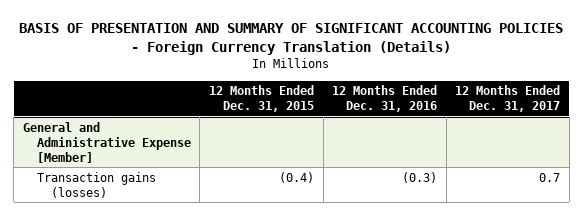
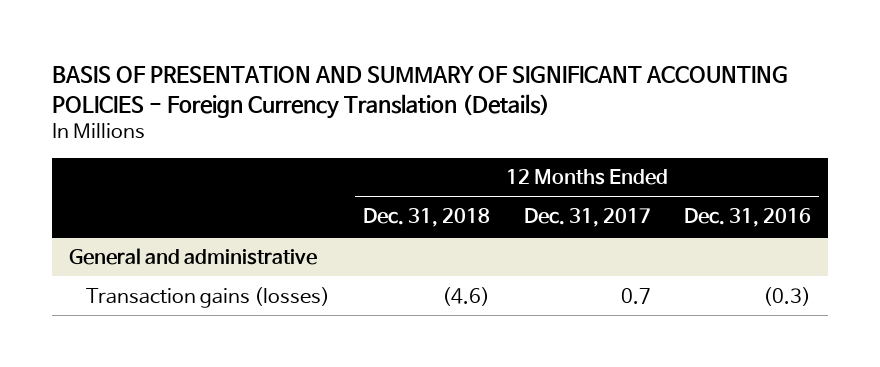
- | 12 Months Ended Dec. 31, 2015 | 12 Months Ended Dec. 31, 2016 | 12 Months Ended Dec. 31, 2017
+ | 12 Months Ended Dec. 31, 2018 | 12 Months Ended Dec. 31, 2017 | 12 Months Ended Dec. 31, 2016
- General and Administrative Expense [Member]
+ General and administrative

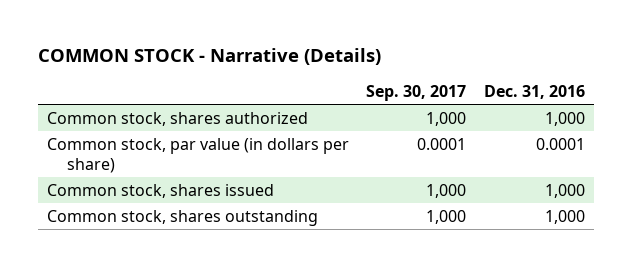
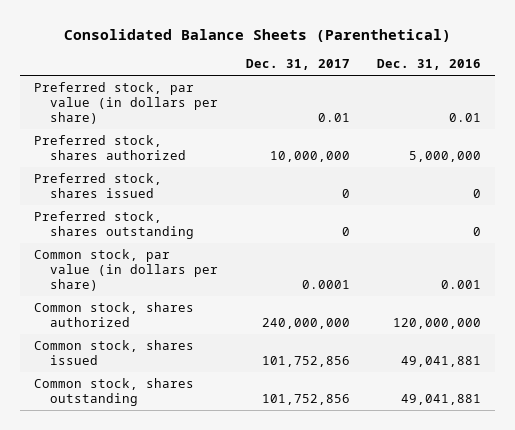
- COMMON STOCK - Narrative (Details)
+ Consolidated Balance Sheets (Parenthetical)
- | Sep. 30, 2017 | Dec. 31, 2016
+ | Dec. 31, 2017 | Dec. 31, 2016
- Common stock, shares authorized | 1,000 | 1,000
- Common stock, par value (in dollars per share) | 0.0001 | 0.0001
- Common stock, shares issued | 1,000 | 1,000
- Common stock, shares outstanding | 1,000 | 1,000
+ Preferred stock, par value (in dollars per share) | 0.01 | 0.01
+ Preferred stock, shares authorized | 10,000,000 | 5,000,000
+ Preferred stock, shares issued | 0 | 0
+ Preferred stock, shares outstanding | 0 | 0
+ Common stock, par value (in dollars per share) | 0.0001 | 0.001
+ Common stock, shares authorized | 240,000,000 | 120,000,000
+ Common stock, shares issued | 101,752,856 | 49,041,881
+ Common stock, shares outstanding | 101,752,856 | 49,041,881

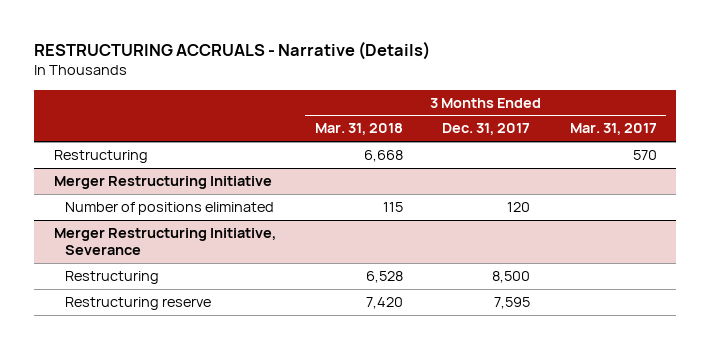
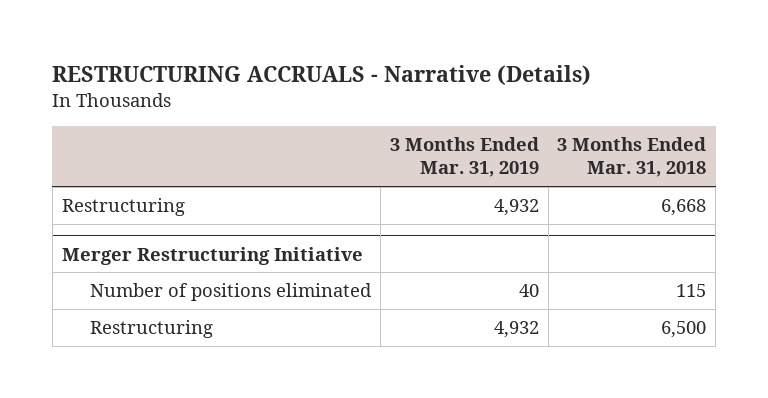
- | 3 Months Ended Mar. 31, 2018 | 3 Months Ended Dec. 31, 2017 | 3 Months Ended Mar. 31, 2017
+ | 3 Months Ended Mar. 31, 2019 | 3 Months Ended Mar. 31, 2018
- Merger Restructuring Initiative, Severance
- Restructuring | 6,528 | 8,500 |
- Restructuring reserve | 7,420 | 7,595 |
@ Merger Restructuring Initiative
+ Restructuring | 4,932 | 6,500

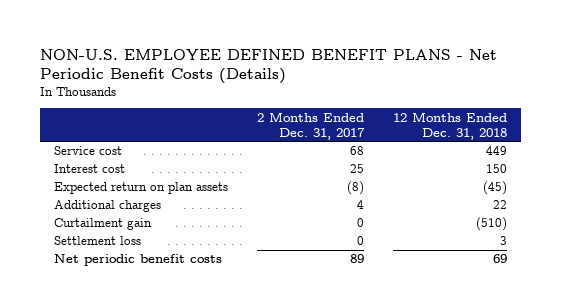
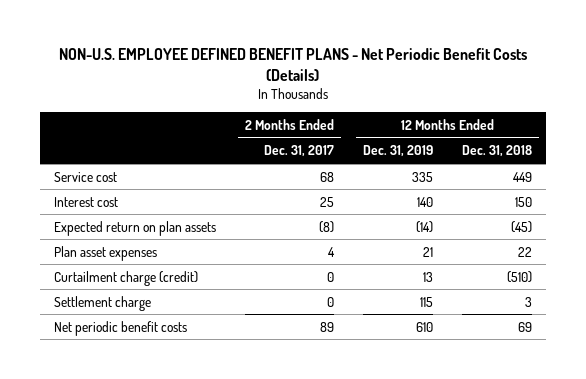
- | 2 Months Ended Dec. 31, 2017 | 12 Months Ended Dec. 31, 2018
+ | 2 Months Ended Dec. 31, 2017 | 12 Months Ended Dec. 31, 2019 | 12 Months Ended Dec. 31, 2018
- Additional charges | 4 | 22
- Curtailment gain | 0 | (510)
- Settlement loss | 0 | 3
+ Plan asset expenses | 4 | 21 | 22
+ Curtailment charge (credit) | 0 | 13 | (510)
+ Settlement charge | 0 | 115 | 3

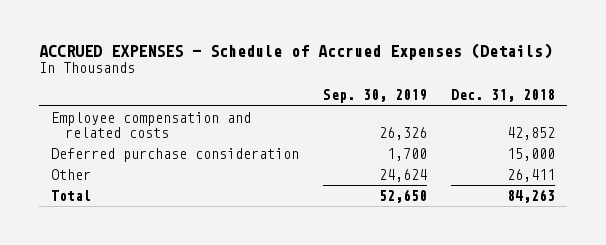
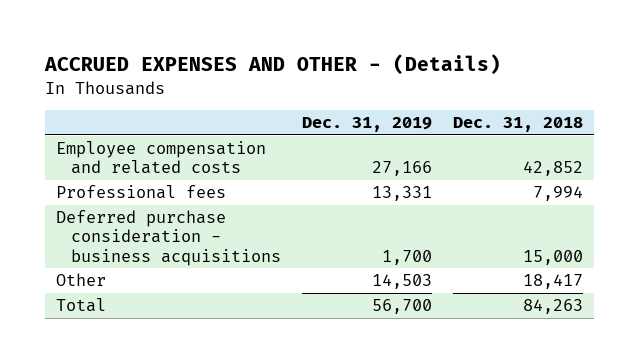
- ACCRUED EXPENSES - Schedule of Accrued Expenses (Details)
+ ACCRUED EXPENSES AND OTHER - (Details)
- | Sep. 30, 2019 | Dec. 31, 2018
+ | Dec. 31, 2019 | Dec. 31, 2018
- Deferred purchase consideration | 1,700 | 15,000
- Other | 24,624 | 26,411
+ Professional fees | 13,331 | 7,994
+ Deferred purchase consideration - business acquisitions | 1,700 | 15,000
+ Other | 14,503 | 18,417

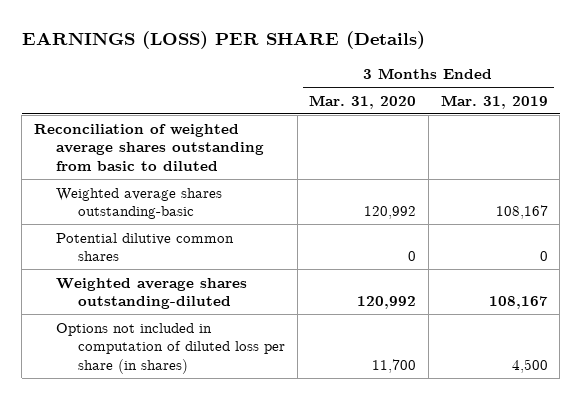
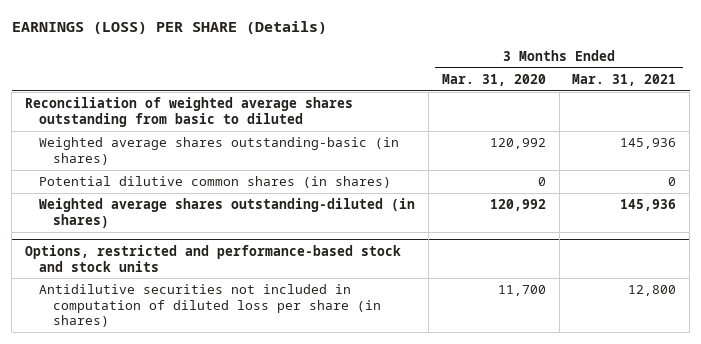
- | 3 Months Ended Mar. 31, 2020 | 3 Months Ended Mar. 31, 2019
+ | 3 Months Ended Mar. 31, 2020 | 3 Months Ended Mar. 31, 2021
- Weighted average shares outstanding-basic | 120,992 | 108,167
- Potential dilutive common shares | 0 | 0
- Weighted average shares outstanding-diluted | 120,992 | 108,167
- Options not included in computation of diluted loss per share (in shares) | 11,700 | 4,500
+ Weighted average shares outstanding-basic (in shares) | 120,992 | 145,936
+ Potential dilutive common shares (in shares) | 0 | 0
+ Weighted average shares outstanding-diluted (in shares) | 120,992 | 145,936
+ Options, restricted and performance-based stock and stock units
+ Antidilutive securities not included in computation of diluted loss per share (in shares) | 11,700 | 12,800

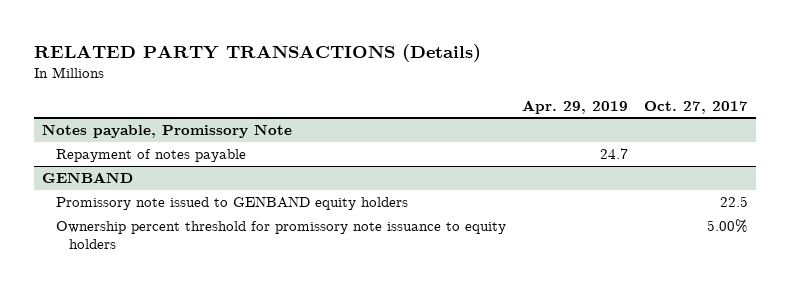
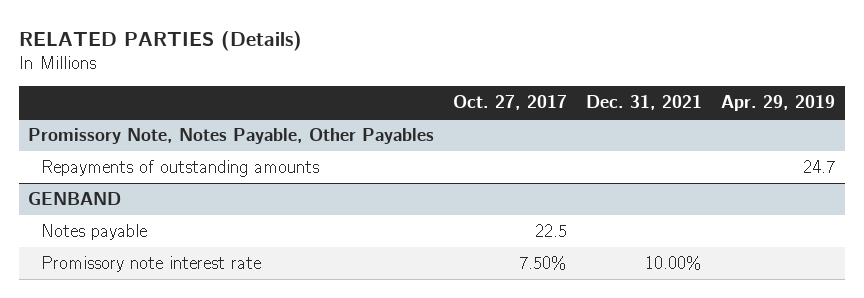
- RELATED PARTY TRANSACTIONS (Details)
+ RELATED PARTIES (Details)
- | Apr. 29, 2019 | Oct. 27, 2017
+ | Oct. 27, 2017 | Dec. 31, 2021 | Apr. 29, 2019
- Notes payable, Promissory Note
- Repayment of notes payable | 24.7 |
+ Promissory Note, Notes Payable, Other Payables
+ Repayments of outstanding amounts | | | 24.7
@ GENBAND
- Promissory note issued to GENBAND equity holders | | 22.5
- Ownership percent threshold for promissory note issuance to equity holders | | 5.00%
+ Notes payable | 22.5 | |
+ Promissory note interest rate | 7.50% | 10.00% |

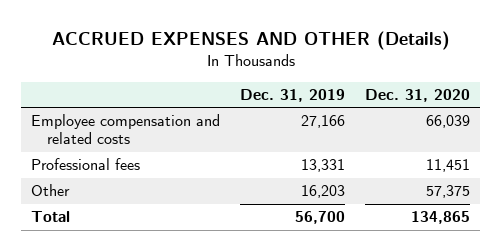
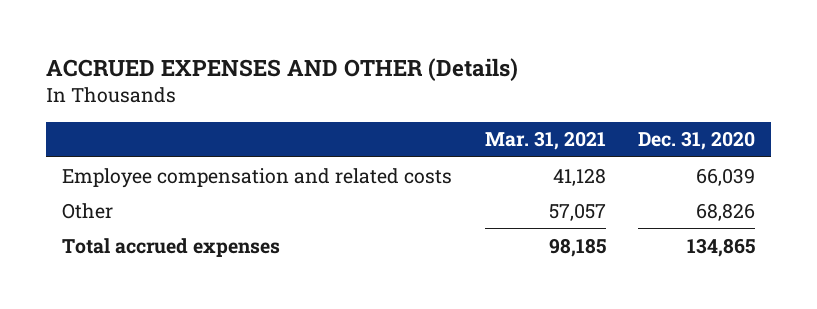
- | Dec. 31, 2019 | Dec. 31, 2020
+ | Mar. 31, 2021 | Dec. 31, 2020
- Professional fees | 13,331 | 11,451
- Other | 16,203 | 57,375
- Total | 56,700 | 134,865
+ Other | 57,057 | 68,826
+ Total accrued expenses | 98,185 | 134,865

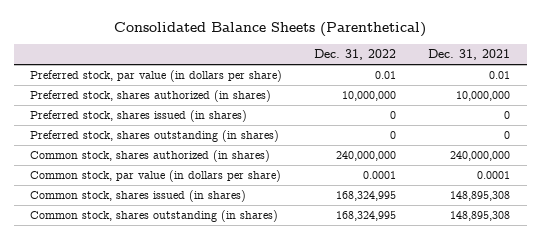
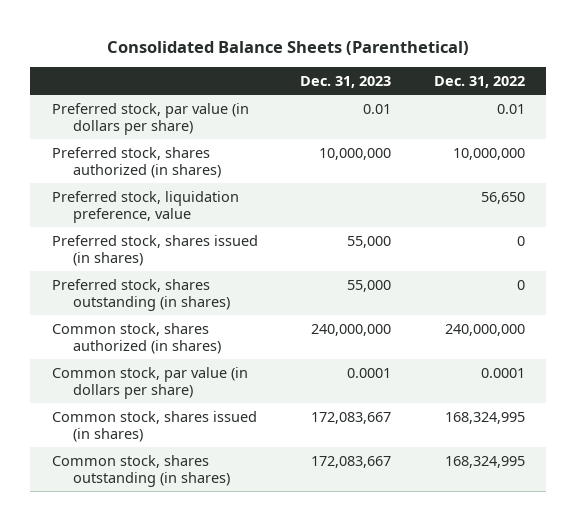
- | Dec. 31, 2022 | Dec. 31, 2021
+ | Dec. 31, 2023 | Dec. 31, 2022
+ Preferred stock, liquidation preference, value | | 56,650

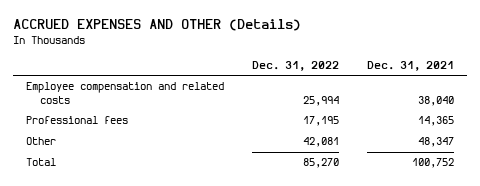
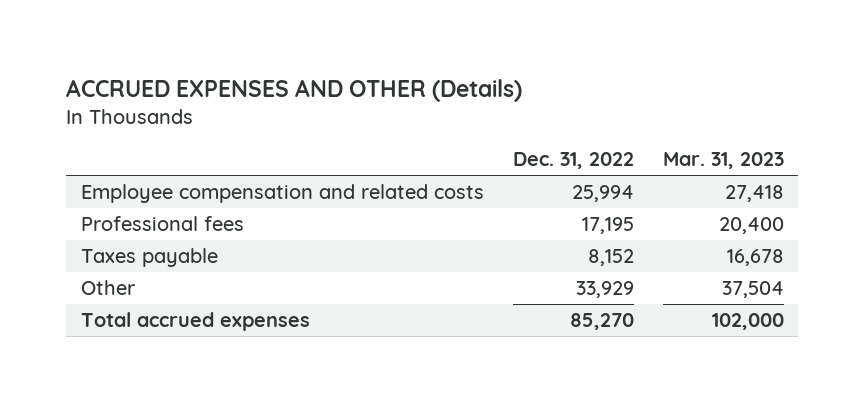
- | Dec. 31, 2022 | Dec. 31, 2021
+ | Dec. 31, 2022 | Mar. 31, 2023
- Other | 42,081 | 48,347
- Total | 85,270 | 100,752
+ Taxes payable | 8,152 | 16,678
+ Other | 33,929 | 37,504
+ Total accrued expenses | 85,270 | 102,000

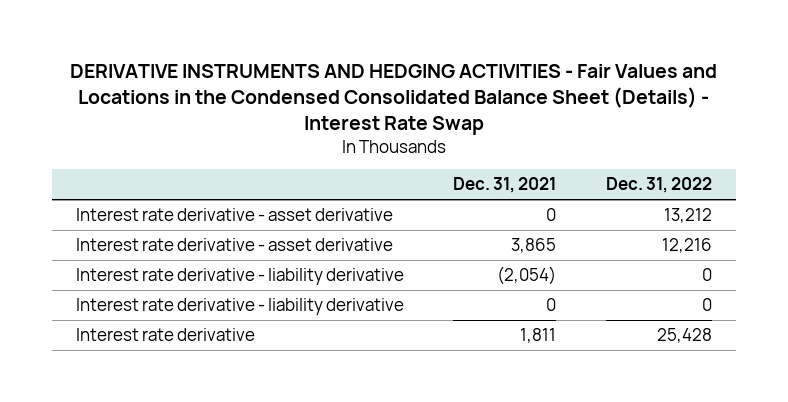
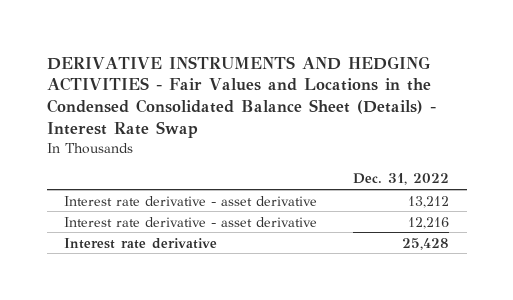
- | Dec. 31, 2021 | Dec. 31, 2022
+ | Dec. 31, 2022
- Interest rate derivative - liability derivative | (2,054) | 0
- Interest rate derivative - liability derivative | 0 | 0

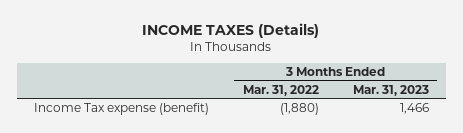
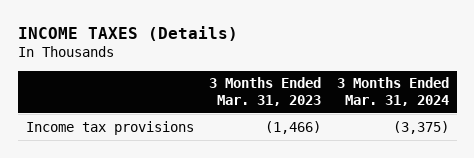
- | 3 Months Ended Mar. 31, 2022 | 3 Months Ended Mar. 31, 2023
+ | 3 Months Ended Mar. 31, 2023 | 3 Months Ended Mar. 31, 2024
- Income Tax expense (benefit) | (1,880) | 1,466
+ Income tax provisions | (1,466) | (3,375)

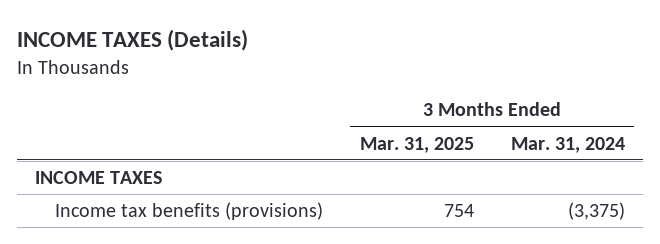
- | 3 Months Ended Mar. 31, 2023 | 3 Months Ended Mar. 31, 2024
+ | 3 Months Ended Mar. 31, 2025 | 3 Months Ended Mar. 31, 2024
- Income tax provisions | (1,466) | (3,375)
+ INCOME TAXES
+ Income tax benefits (provisions) | 754 | (3,375)

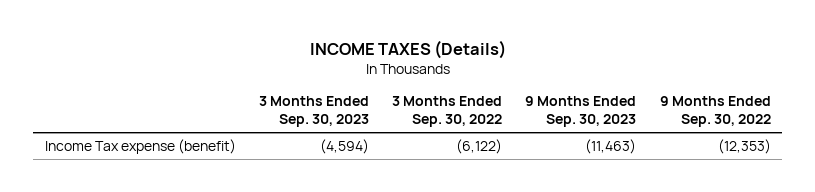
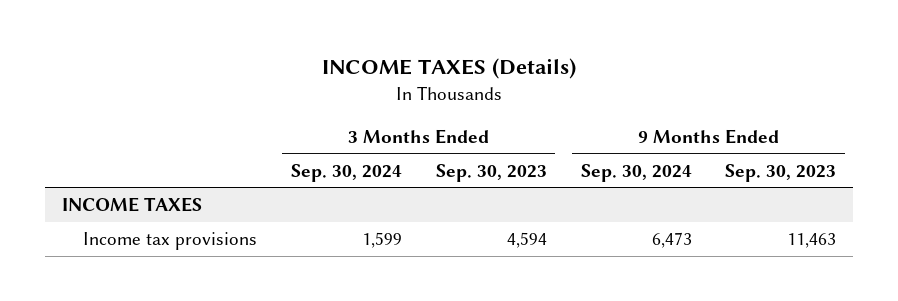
- | 3 Months Ended Sep. 30, 2023 | 3 Months Ended Sep. 30, 2022 | 9 Months Ended Sep. 30, 2023 | 9 Months Ended Sep. 30, 2022
+ | 3 Months Ended Sep. 30, 2024 | 3 Months Ended Sep. 30, 2023 | 9 Months Ended Sep. 30, 2024 | 9 Months Ended Sep. 30, 2023
- Income Tax expense (benefit) | (4,594) | (6,122) | (11,463) | (12,353)
+ INCOME TAXES
+ Income tax provisions | 1,599 | 4,594 | 6,473 | 11,463

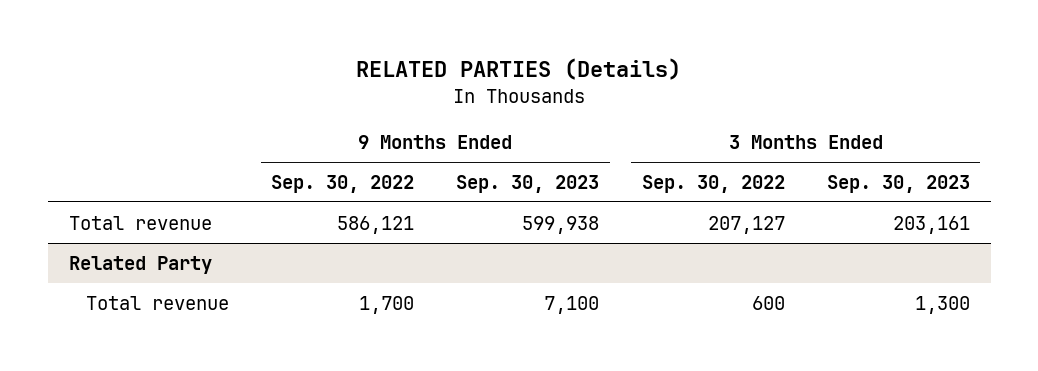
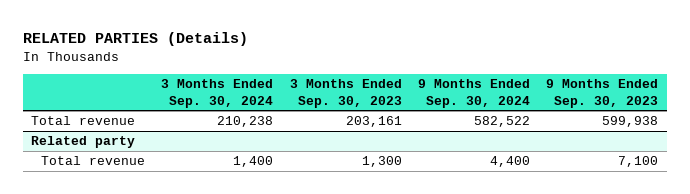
- | 9 Months Ended Sep. 30, 2022 | 9 Months Ended Sep. 30, 2023 | 3 Months Ended Sep. 30, 2022 | 3 Months Ended Sep. 30, 2023
+ | 3 Months Ended Sep. 30, 2024 | 3 Months Ended Sep. 30, 2023 | 9 Months Ended Sep. 30, 2024 | 9 Months Ended Sep. 30, 2023
- Related Party
+ Related party

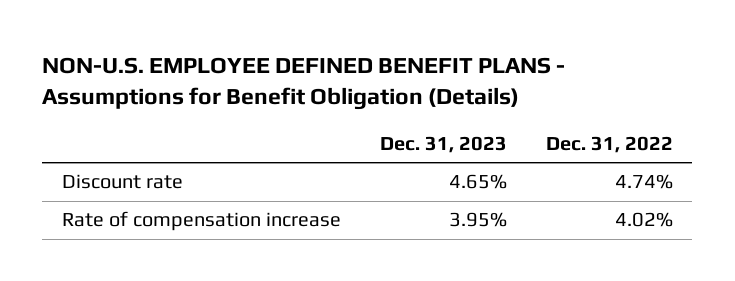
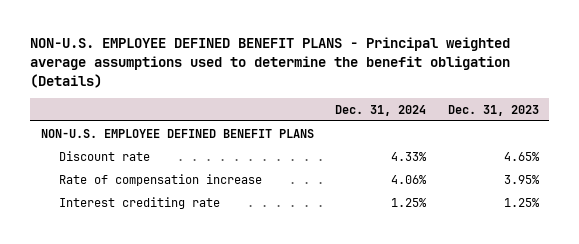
- NON-U.S. EMPLOYEE DEFINED BENEFIT PLANS - Assumptions for Benefit Obligation (Details)
+ NON-U.S. EMPLOYEE DEFINED BENEFIT PLANS - Principal weighted average assumptions used to determine the benefit obligation (Details)
- | Dec. 31, 2023 | Dec. 31, 2022
+ | Dec. 31, 2024 | Dec. 31, 2023
+ NON-U.S. EMPLOYEE DEFINED BENEFIT PLANS
+ Interest crediting rate | 1.25% | 1.25%

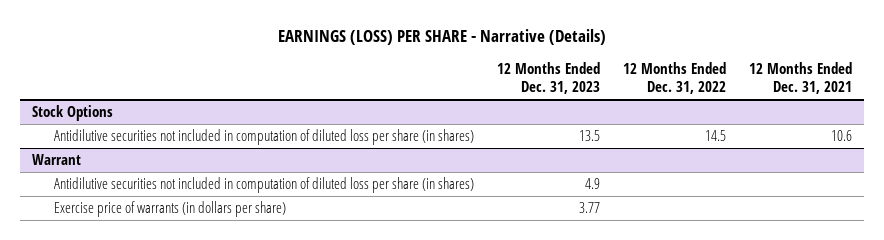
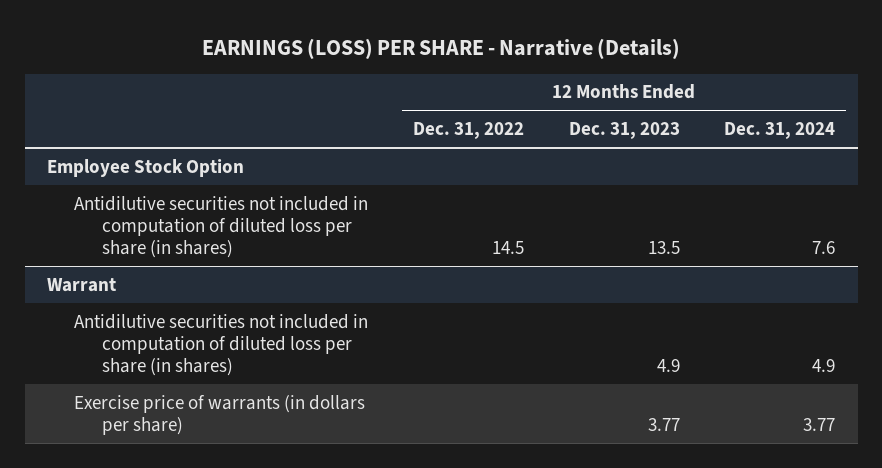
- | 12 Months Ended Dec. 31, 2023 | 12 Months Ended Dec. 31, 2022 | 12 Months Ended Dec. 31, 2021
+ | 12 Months Ended Dec. 31, 2022 | 12 Months Ended Dec. 31, 2023 | 12 Months Ended Dec. 31, 2024
- Stock Options
+ Employee Stock Option

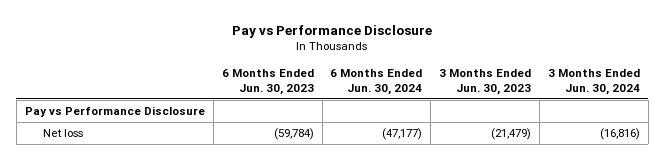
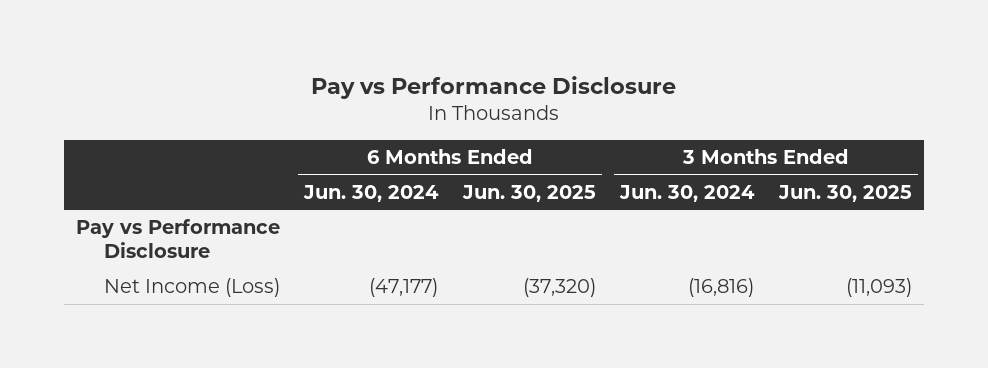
- | 6 Months Ended Jun. 30, 2023 | 6 Months Ended Jun. 30, 2024 | 3 Months Ended Jun. 30, 2023 | 3 Months Ended Jun. 30, 2024
+ | 6 Months Ended Jun. 30, 2024 | 6 Months Ended Jun. 30, 2025 | 3 Months Ended Jun. 30, 2024 | 3 Months Ended Jun. 30, 2025
- Net loss | (59,784) | (47,177) | (21,479) | (16,816)
+ Net Income (Loss) | (47,177) | (37,320) | (16,816) | (11,093)

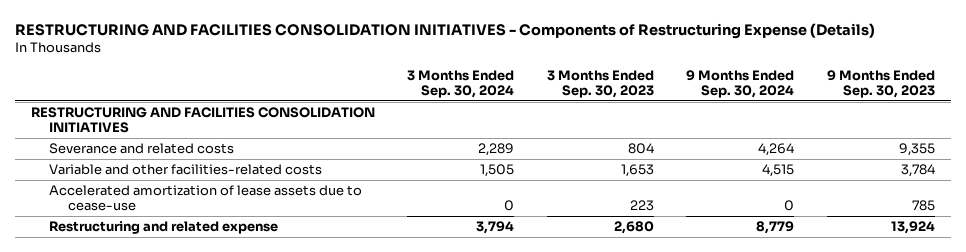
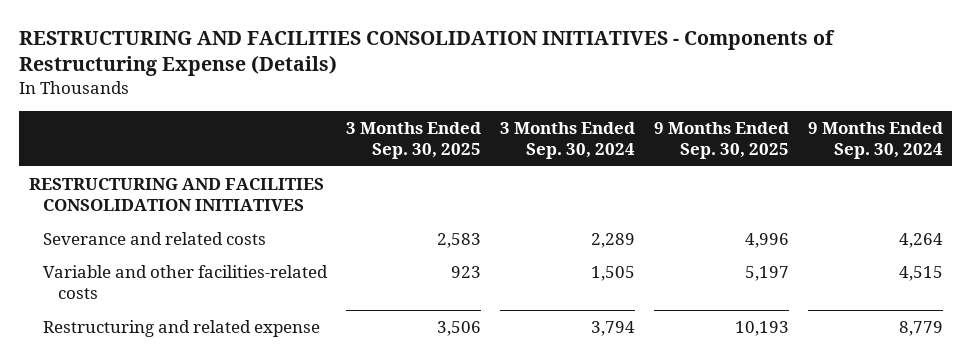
- | 3 Months Ended Sep. 30, 2024 | 3 Months Ended Sep. 30, 2023 | 9 Months Ended Sep. 30, 2024 | 9 Months Ended Sep. 30, 2023
+ | 3 Months Ended Sep. 30, 2025 | 3 Months Ended Sep. 30, 2024 | 9 Months Ended Sep. 30, 2025 | 9 Months Ended Sep. 30, 2024
- Accelerated amortization of lease assets due to cease-use | 0 | 223 | 0 | 785

